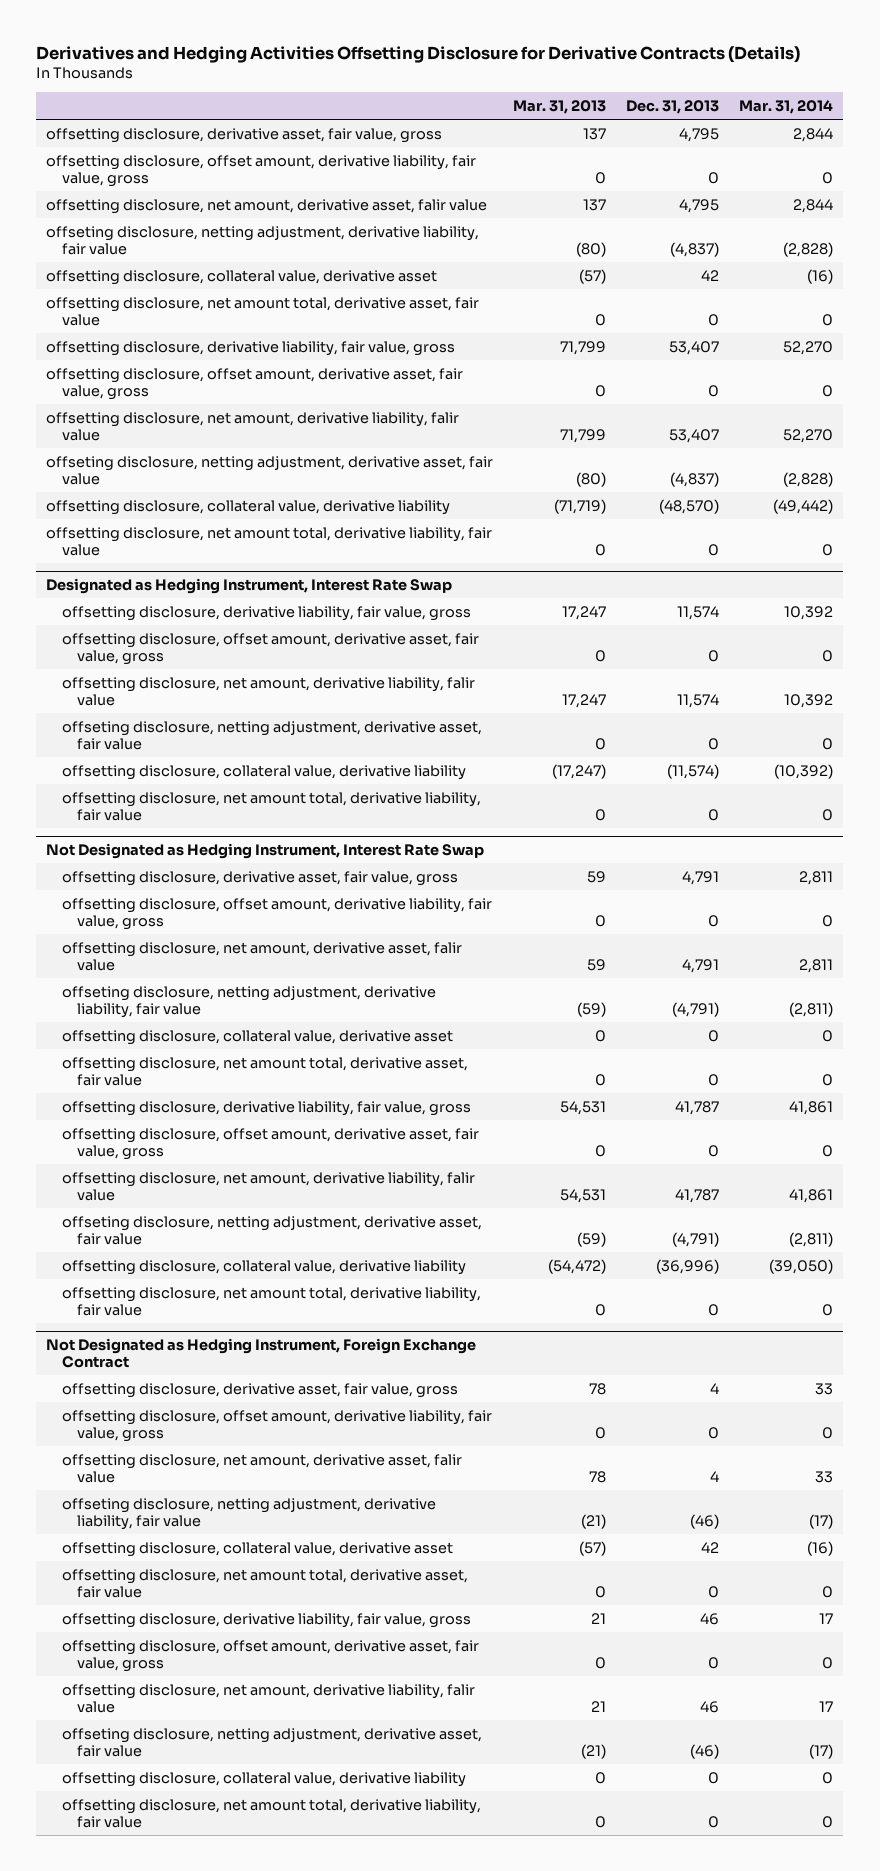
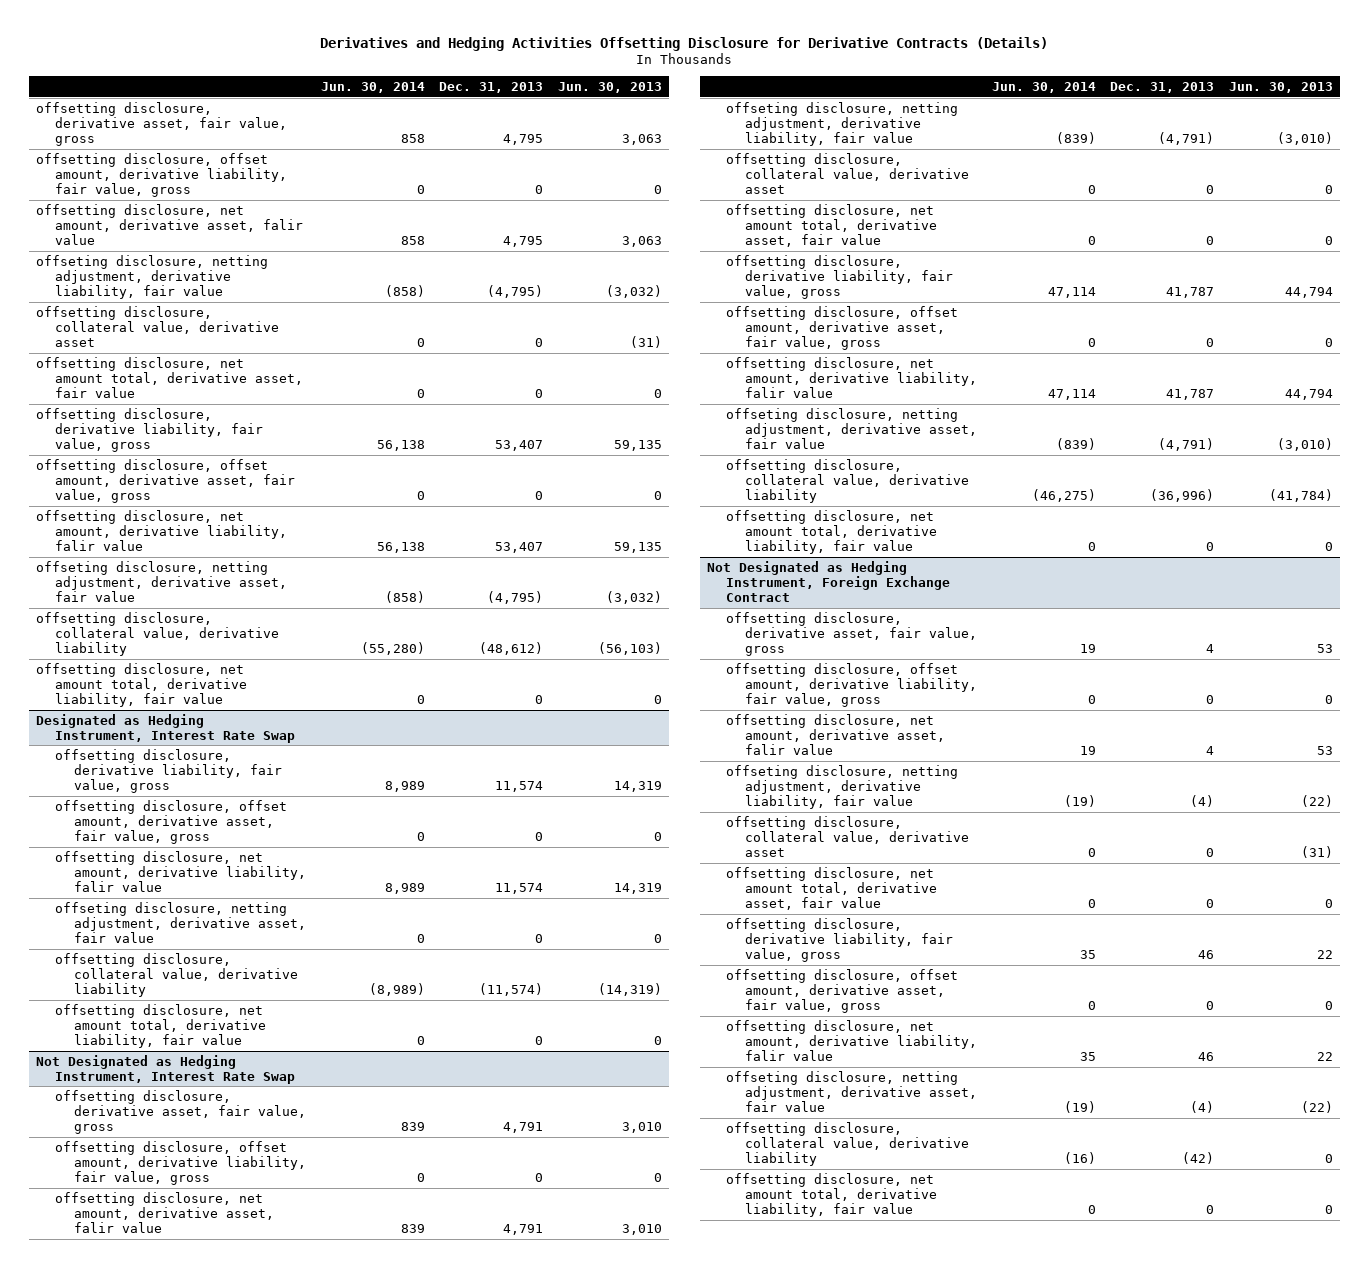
- | Mar. 31, 2013 | Dec. 31, 2013 | Mar. 31, 2014
+ | Jun. 30, 2014 | Dec. 31, 2013 | Jun. 30, 2013
- offseting disclosure, netting adjustment, derivative liability, fair value | (80) | (4,837) | (2,828)
- offsetting disclosure, collateral value, derivative asset | (57) | 42 | (16)
+ offseting disclosure, netting adjustment, derivative liability, fair value | (858) | (4,795) | (3,032)
+ offsetting disclosure, collateral value, derivative asset | 0 | 0 | (31)
- offseting disclosure, netting adjustment, derivative asset, fair value | (80) | (4,837) | (2,828)
- offsetting disclosure, collateral value, derivative liability | (71,719) | (48,570) | (49,442)
+ offseting disclosure, netting adjustment, derivative asset, fair value | (858) | (4,795) | (3,032)
+ offsetting disclosure, collateral value, derivative liability | (55,280) | (48,612) | (56,103)
@ Not Designated as Hedging Instrument, Foreign Exchange Contract
- offseting disclosure, netting adjustment, derivative liability, fair value | (21) | (46) | (17)
- offsetting disclosure, collateral value, derivative asset | (57) | 42 | (16)
+ offseting disclosure, netting adjustment, derivative liability, fair value | (19) | (4) | (22)
+ offsetting disclosure, collateral value, derivative asset | 0 | 0 | (31)
- offseting disclosure, netting adjustment, derivative asset, fair value | (21) | (46) | (17)
- offsetting disclosure, collateral value, derivative liability | 0 | 0 | 0
+ offseting disclosure, netting adjustment, derivative asset, fair value | (19) | (4) | (22)
+ offsetting disclosure, collateral value, derivative liability | (16) | (42) | 0

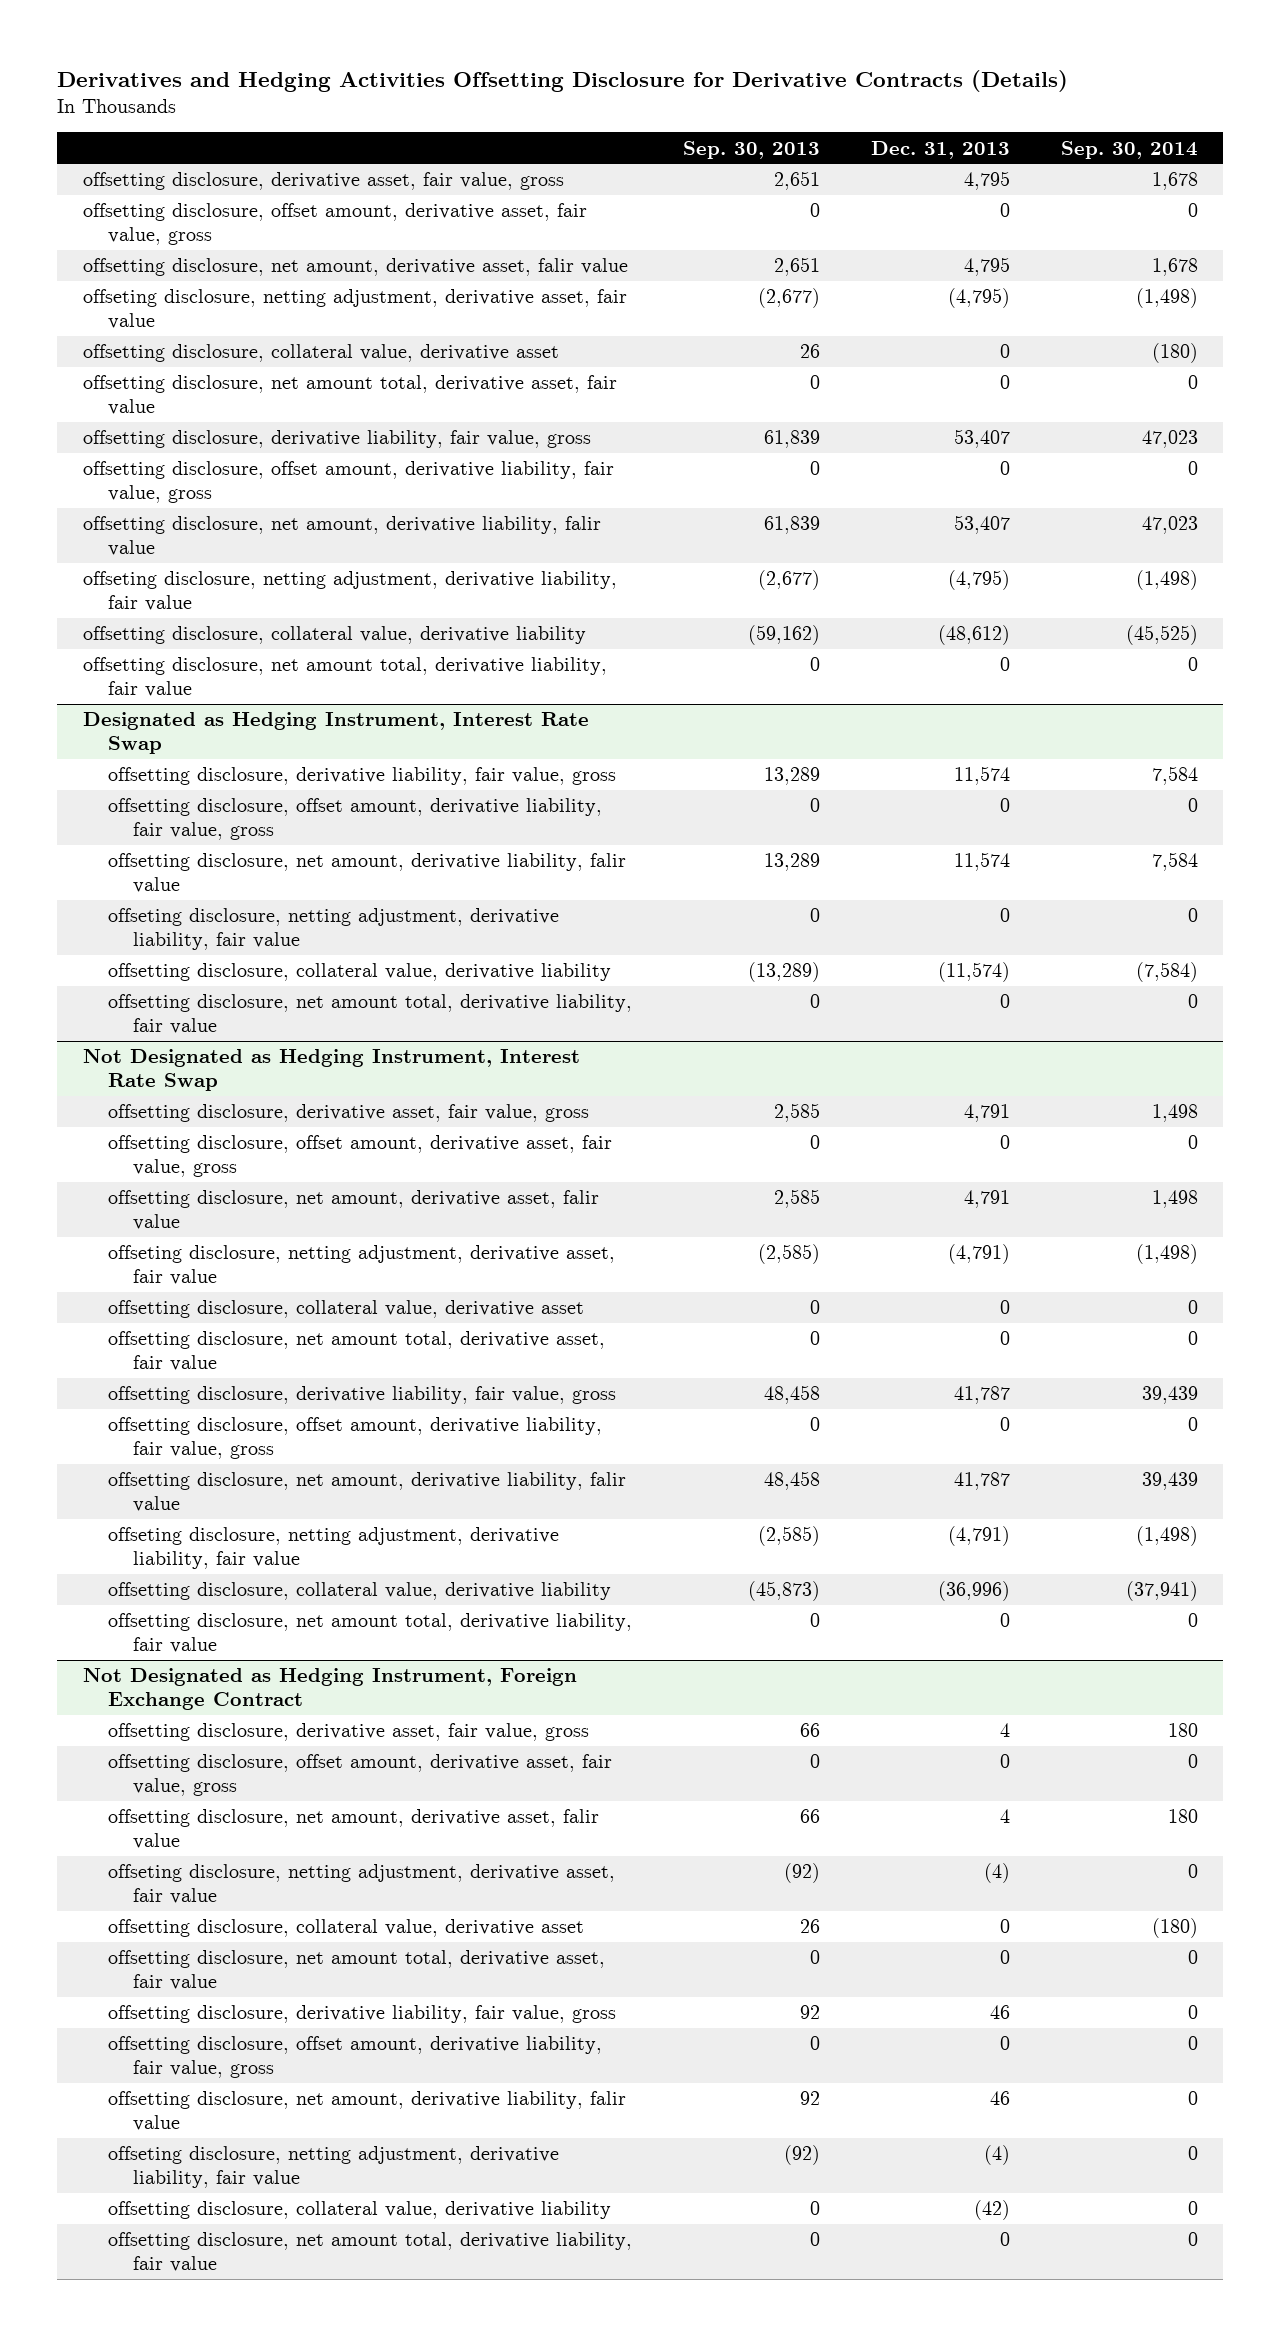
- | Jun. 30, 2014 | Dec. 31, 2013 | Jun. 30, 2013
+ | Sep. 30, 2013 | Dec. 31, 2013 | Sep. 30, 2014
moved up: offsetting disclosure, offset amount, derivative asset, fair value, gross | 0 | 0 | 0
moved up: offseting disclosure, netting adjustment, derivative asset, fair value | (2,677) | (4,795) | (1,498)
moved down: offsetting disclosure, offset amount, derivative liability, fair value, gross | 0 | 0 | 0
moved down: offseting disclosure, netting adjustment, derivative liability, fair value | (2,677) | (4,795) | (1,498)
@ Designated as Hedging Instrument, Interest Rate Swap
- offsetting disclosure, offset amount, derivative asset, fair value, gross | 0 | 0 | 0
+ offsetting disclosure, offset amount, derivative liability, fair value, gross | 0 | 0 | 0
- offseting disclosure, netting adjustment, derivative asset, fair value | 0 | 0 | 0
+ offseting disclosure, netting adjustment, derivative liability, fair value | 0 | 0 | 0
@ Not Designated as Hedging Instrument, Interest Rate Swap
moved up: offsetting disclosure, offset amount, derivative asset, fair value, gross | 0 | 0 | 0
moved up: offseting disclosure, netting adjustment, derivative asset, fair value | (2,585) | (4,791) | (1,498)
moved down: offsetting disclosure, offset amount, derivative liability, fair value, gross | 0 | 0 | 0
moved down: offseting disclosure, netting adjustment, derivative liability, fair value | (2,585) | (4,791) | (1,498)
@ Not Designated as Hedging Instrument, Foreign Exchange Contract
moved up: offsetting disclosure, offset amount, derivative asset, fair value, gross | 0 | 0 | 0
moved up: offseting disclosure, netting adjustment, derivative asset, fair value | (92) | (4) | 0
moved down: offsetting disclosure, offset amount, derivative liability, fair value, gross | 0 | 0 | 0
moved down: offseting disclosure, netting adjustment, derivative liability, fair value | (92) | (4) | 0

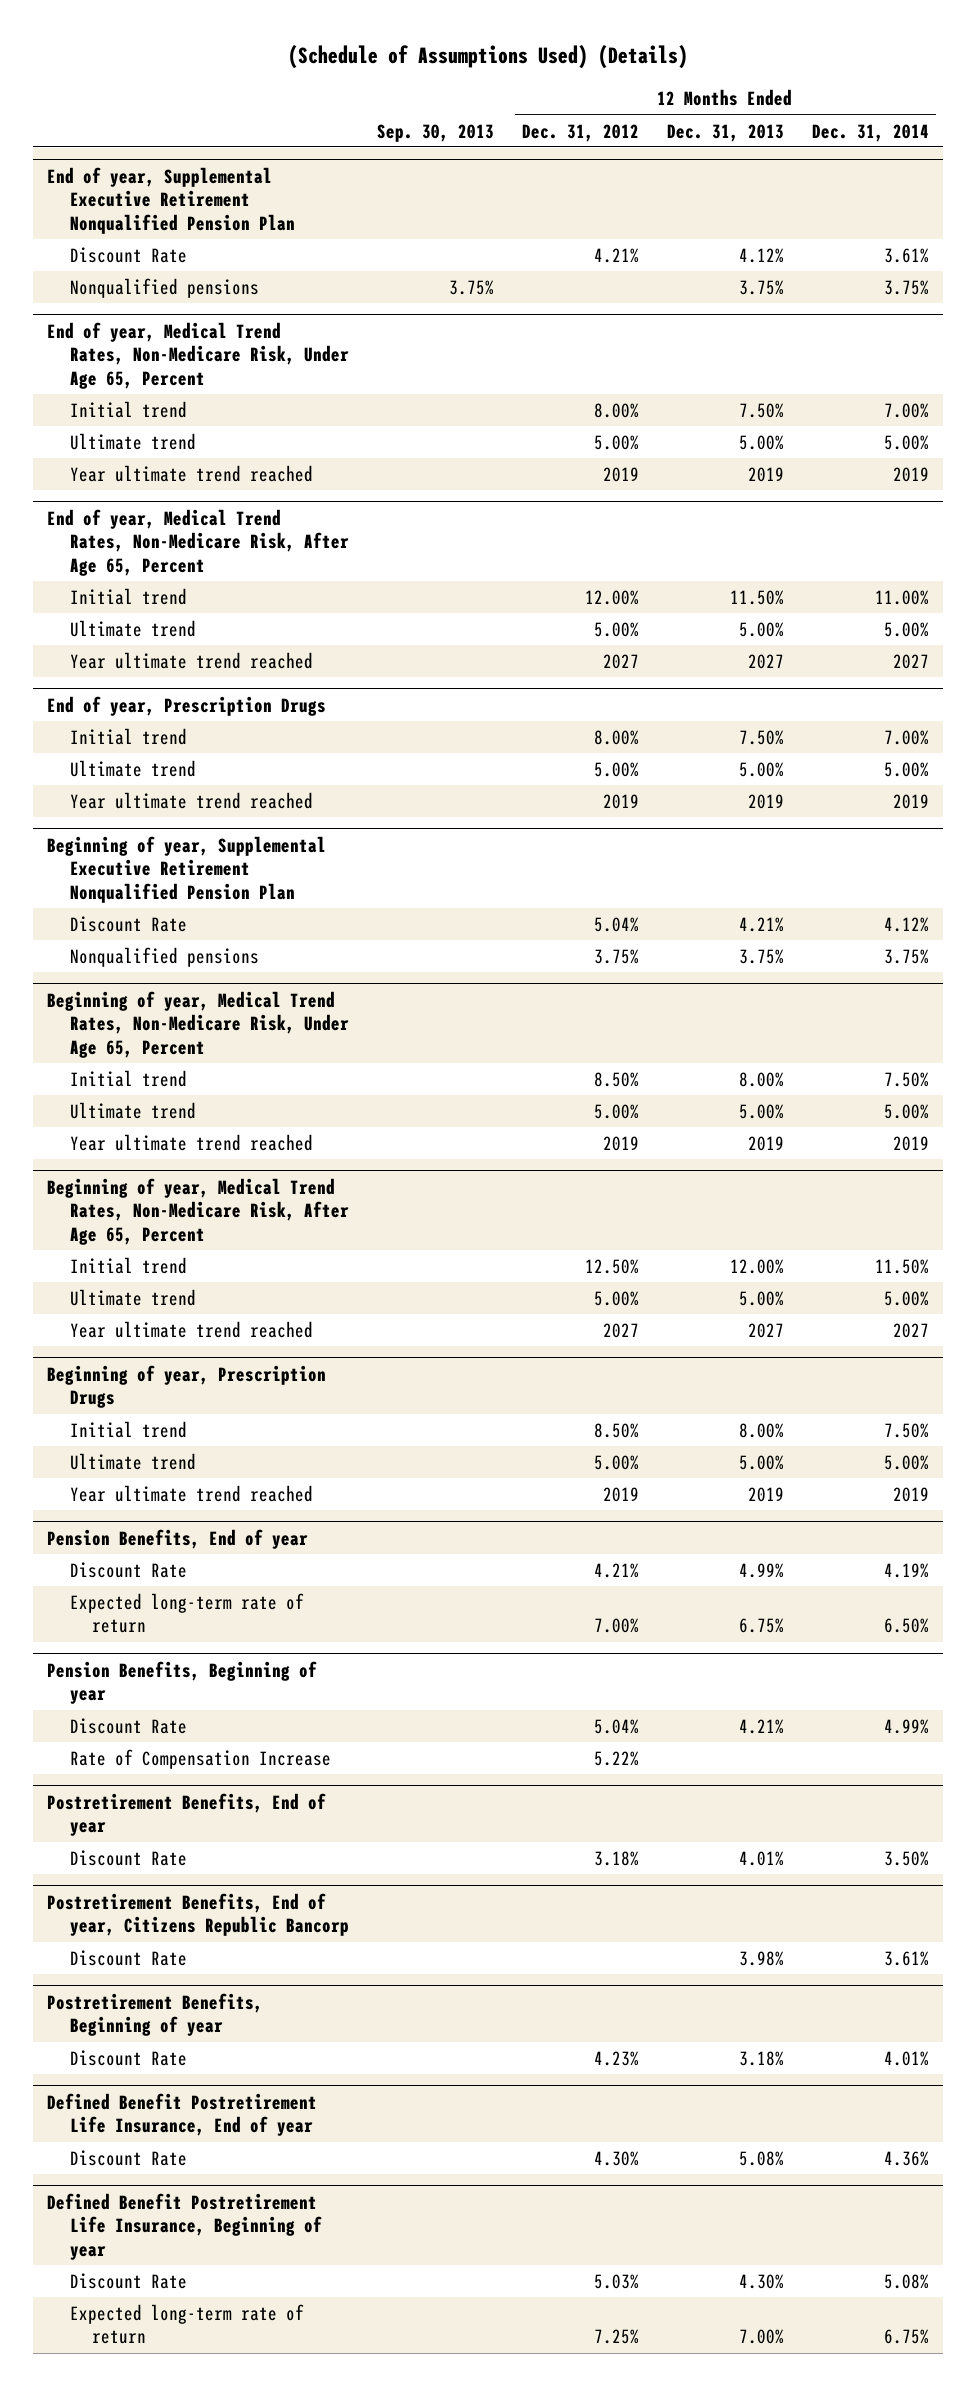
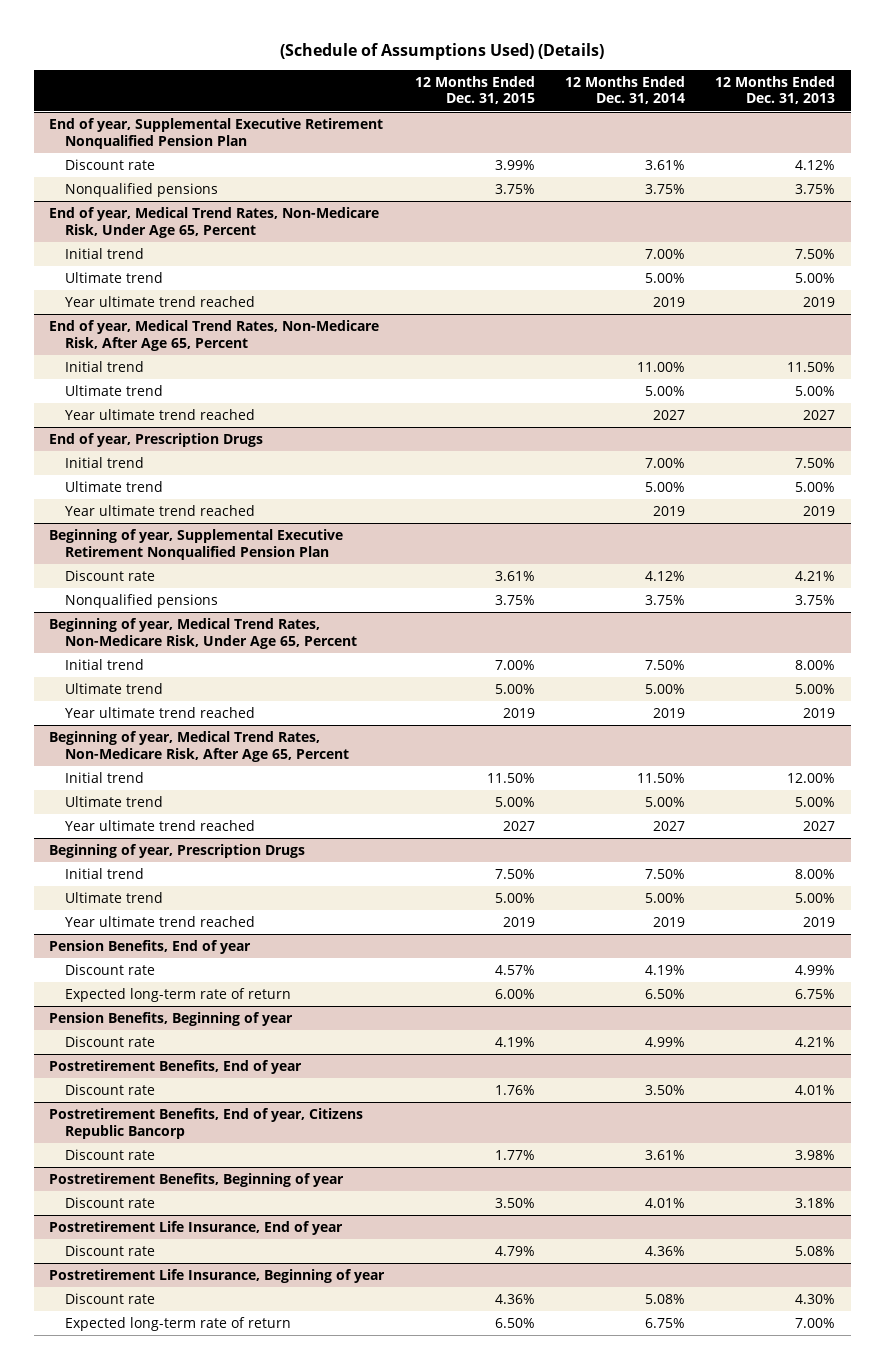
- | Sep. 30, 2013 | 12 Months Ended Dec. 31, 2012 | 12 Months Ended Dec. 31, 2013 | 12 Months Ended Dec. 31, 2014
+ | 12 Months Ended Dec. 31, 2015 | 12 Months Ended Dec. 31, 2014 | 12 Months Ended Dec. 31, 2013
@ End of year, Supplemental Executive Retirement Nonqualified Pension Plan
- Discount Rate | | 4.21% | 4.12% | 3.61%
+ Discount rate | 3.99% | 3.61% | 4.12%
@ Beginning of year, Supplemental Executive Retirement Nonqualified Pension Plan
- Discount Rate | | 5.04% | 4.21% | 4.12%
+ Discount rate | 3.61% | 4.12% | 4.21%
@ Pension Benefits, End of year
- Discount Rate | | 4.21% | 4.99% | 4.19%
+ Discount rate | 4.57% | 4.19% | 4.99%
@ Pension Benefits, Beginning of year
- Discount Rate | | 5.04% | 4.21% | 4.99%
- Rate of Compensation Increase | | 5.22% | |
+ Discount rate | 4.19% | 4.99% | 4.21%
@ Postretirement Benefits, End of year
- Discount Rate | | 3.18% | 4.01% | 3.50%
+ Discount rate | 1.76% | 3.50% | 4.01%
@ Postretirement Benefits, End of year, Citizens Republic Bancorp
- Discount Rate | | | 3.98% | 3.61%
+ Discount rate | 1.77% | 3.61% | 3.98%
@ Postretirement Benefits, Beginning of year
- Discount Rate | | 4.23% | 3.18% | 4.01%
- Defined Benefit Postretirement Life Insurance, End of year
- Discount Rate | | 4.30% | 5.08% | 4.36%
- Defined Benefit Postretirement Life Insurance, Beginning of year
- Discount Rate | | 5.03% | 4.30% | 5.08%
@ Postretirement Benefits, Beginning of year
+ Discount rate | 3.50% | 4.01% | 3.18%
+ Postretirement Life Insurance, End of year
+ Discount rate | 4.79% | 4.36% | 5.08%
+ Postretirement Life Insurance, Beginning of year
+ Discount rate | 4.36% | 5.08% | 4.30%

